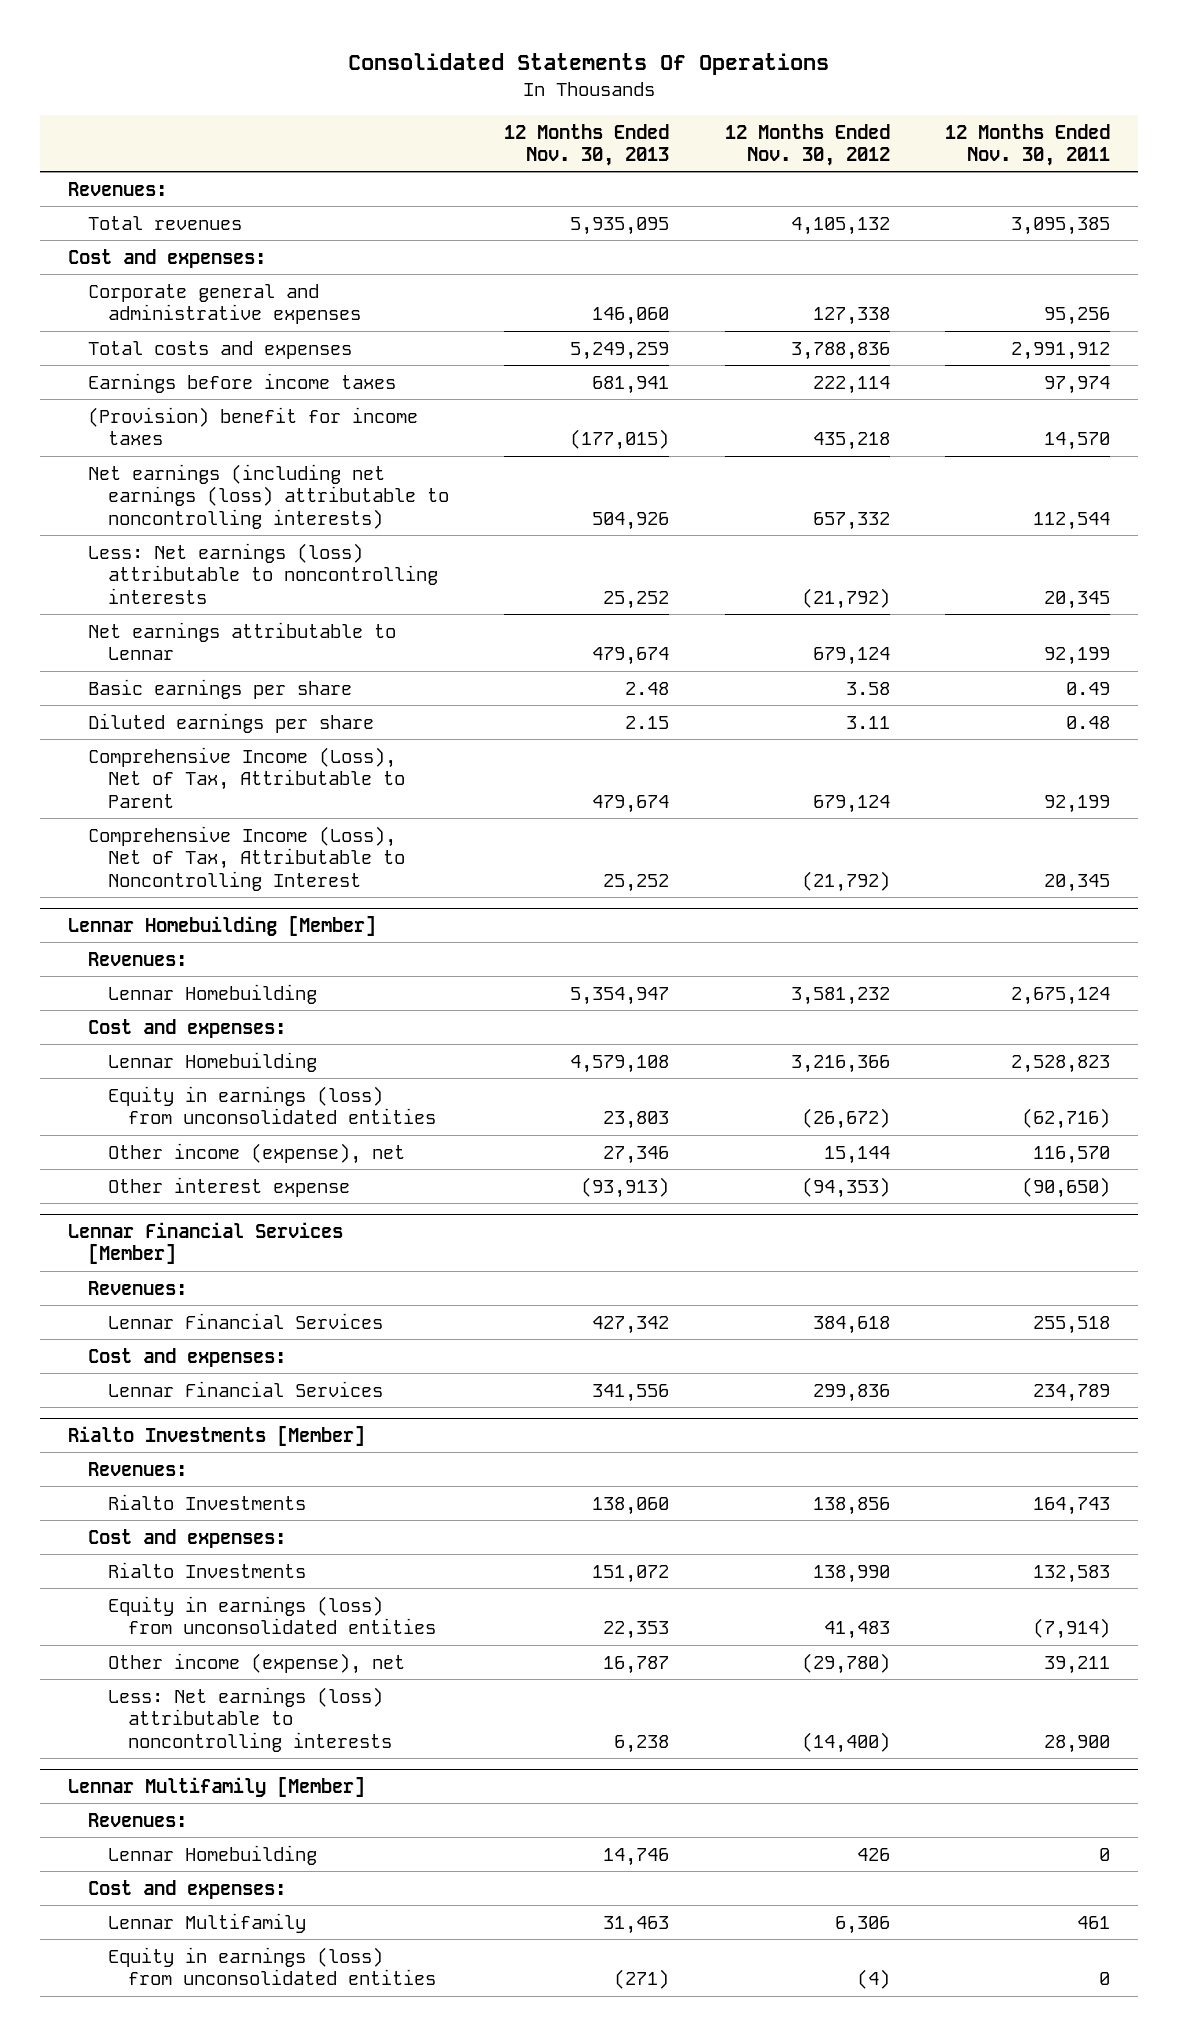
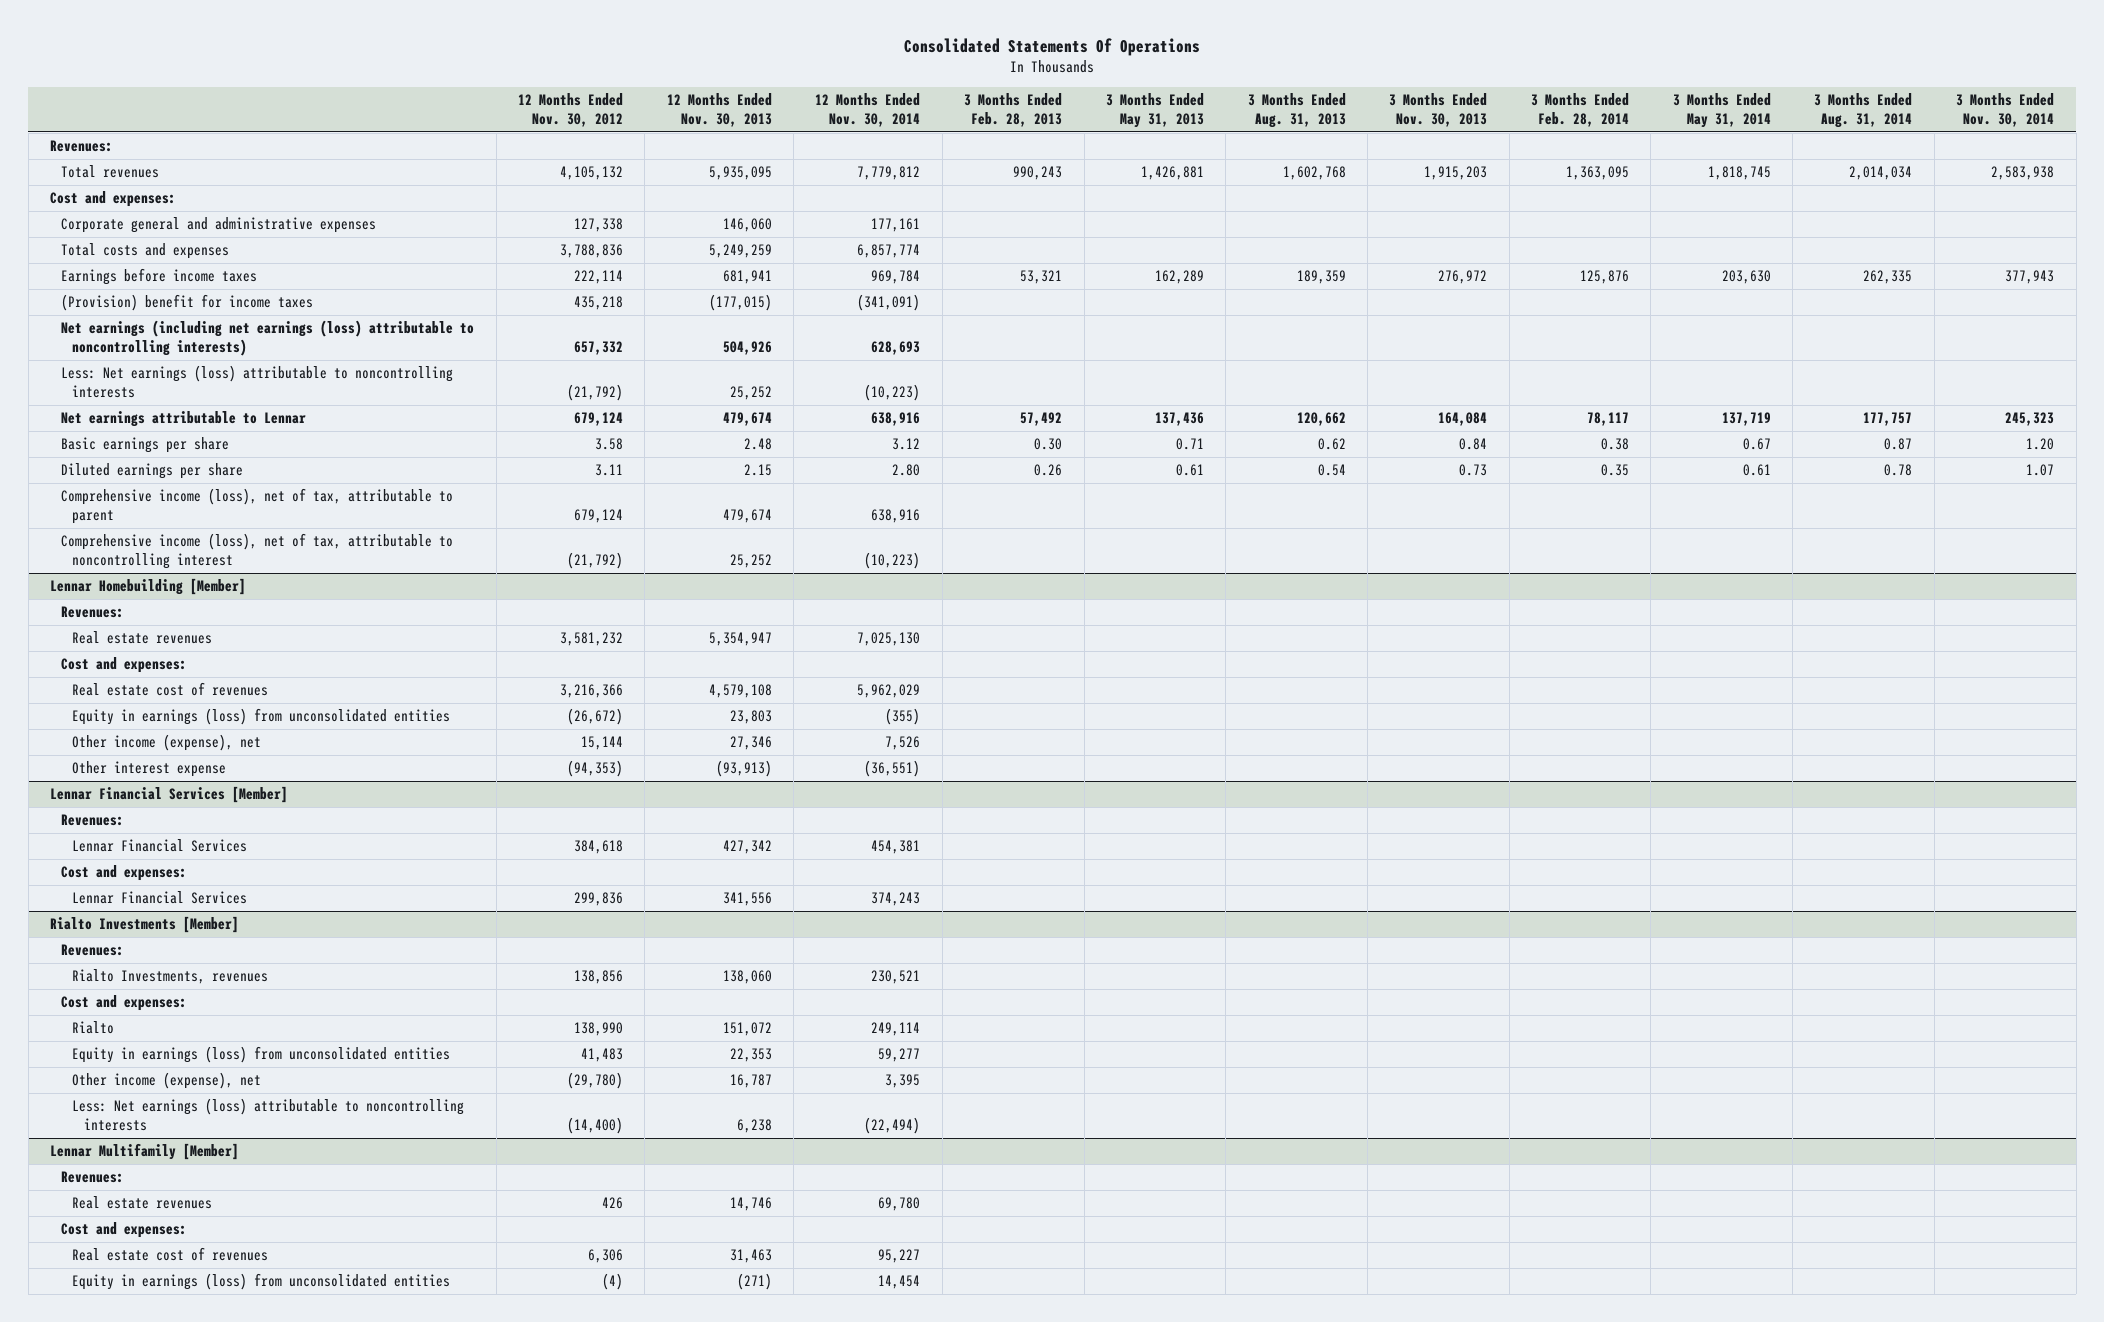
- | 12 Months Ended Nov. 30, 2013 | 12 Months Ended Nov. 30, 2012 | 12 Months Ended Nov. 30, 2011
+ | 12 Months Ended Nov. 30, 2012 | 12 Months Ended Nov. 30, 2013 | 12 Months Ended Nov. 30, 2014 | 3 Months Ended Feb. 28, 2013 | 3 Months Ended May 31, 2013 | 3 Months Ended Aug. 31, 2013 | 3 Months Ended Nov. 30, 2013 | 3 Months Ended Feb. 28, 2014 | 3 Months Ended May 31, 2014 | 3 Months Ended Aug. 31, 2014 | 3 Months Ended Nov. 30, 2014
- Comprehensive Income (Loss), Net of Tax, Attributable to Parent | 479,674 | 679,124 | 92,199
- Comprehensive Income (Loss), Net of Tax, Attributable to Noncontrolling Interest | 25,252 | (21,792) | 20,345
+ Comprehensive income (loss), net of tax, attributable to parent | 679,124 | 479,674 | 638,916 | | | | | | | |
+ Comprehensive income (loss), net of tax, attributable to noncontrolling interest | (21,792) | 25,252 | (10,223) | | | | | | | |
@ Lennar Homebuilding [Member]
- Lennar Homebuilding | 5,354,947 | 3,581,232 | 2,675,124
+ Real estate revenues | 3,581,232 | 5,354,947 | 7,025,130 | | | | | | | |
- Lennar Homebuilding | 4,579,108 | 3,216,366 | 2,528,823
+ Real estate cost of revenues | 3,216,366 | 4,579,108 | 5,962,029 | | | | | | | |
@ Rialto Investments [Member]
- Rialto Investments | 138,060 | 138,856 | 164,743
+ Rialto Investments, revenues | 138,856 | 138,060 | 230,521 | | | | | | | |
- Rialto Investments | 151,072 | 138,990 | 132,583
+ Rialto | 138,990 | 151,072 | 249,114 | | | | | | | |
@ Lennar Multifamily [Member]
- Lennar Homebuilding | 14,746 | 426 | 0
+ Real estate revenues | 426 | 14,746 | 69,780 | | | | | | | |
- Lennar Multifamily | 31,463 | 6,306 | 461
+ Real estate cost of revenues | 6,306 | 31,463 | 95,227 | | | | | | | |

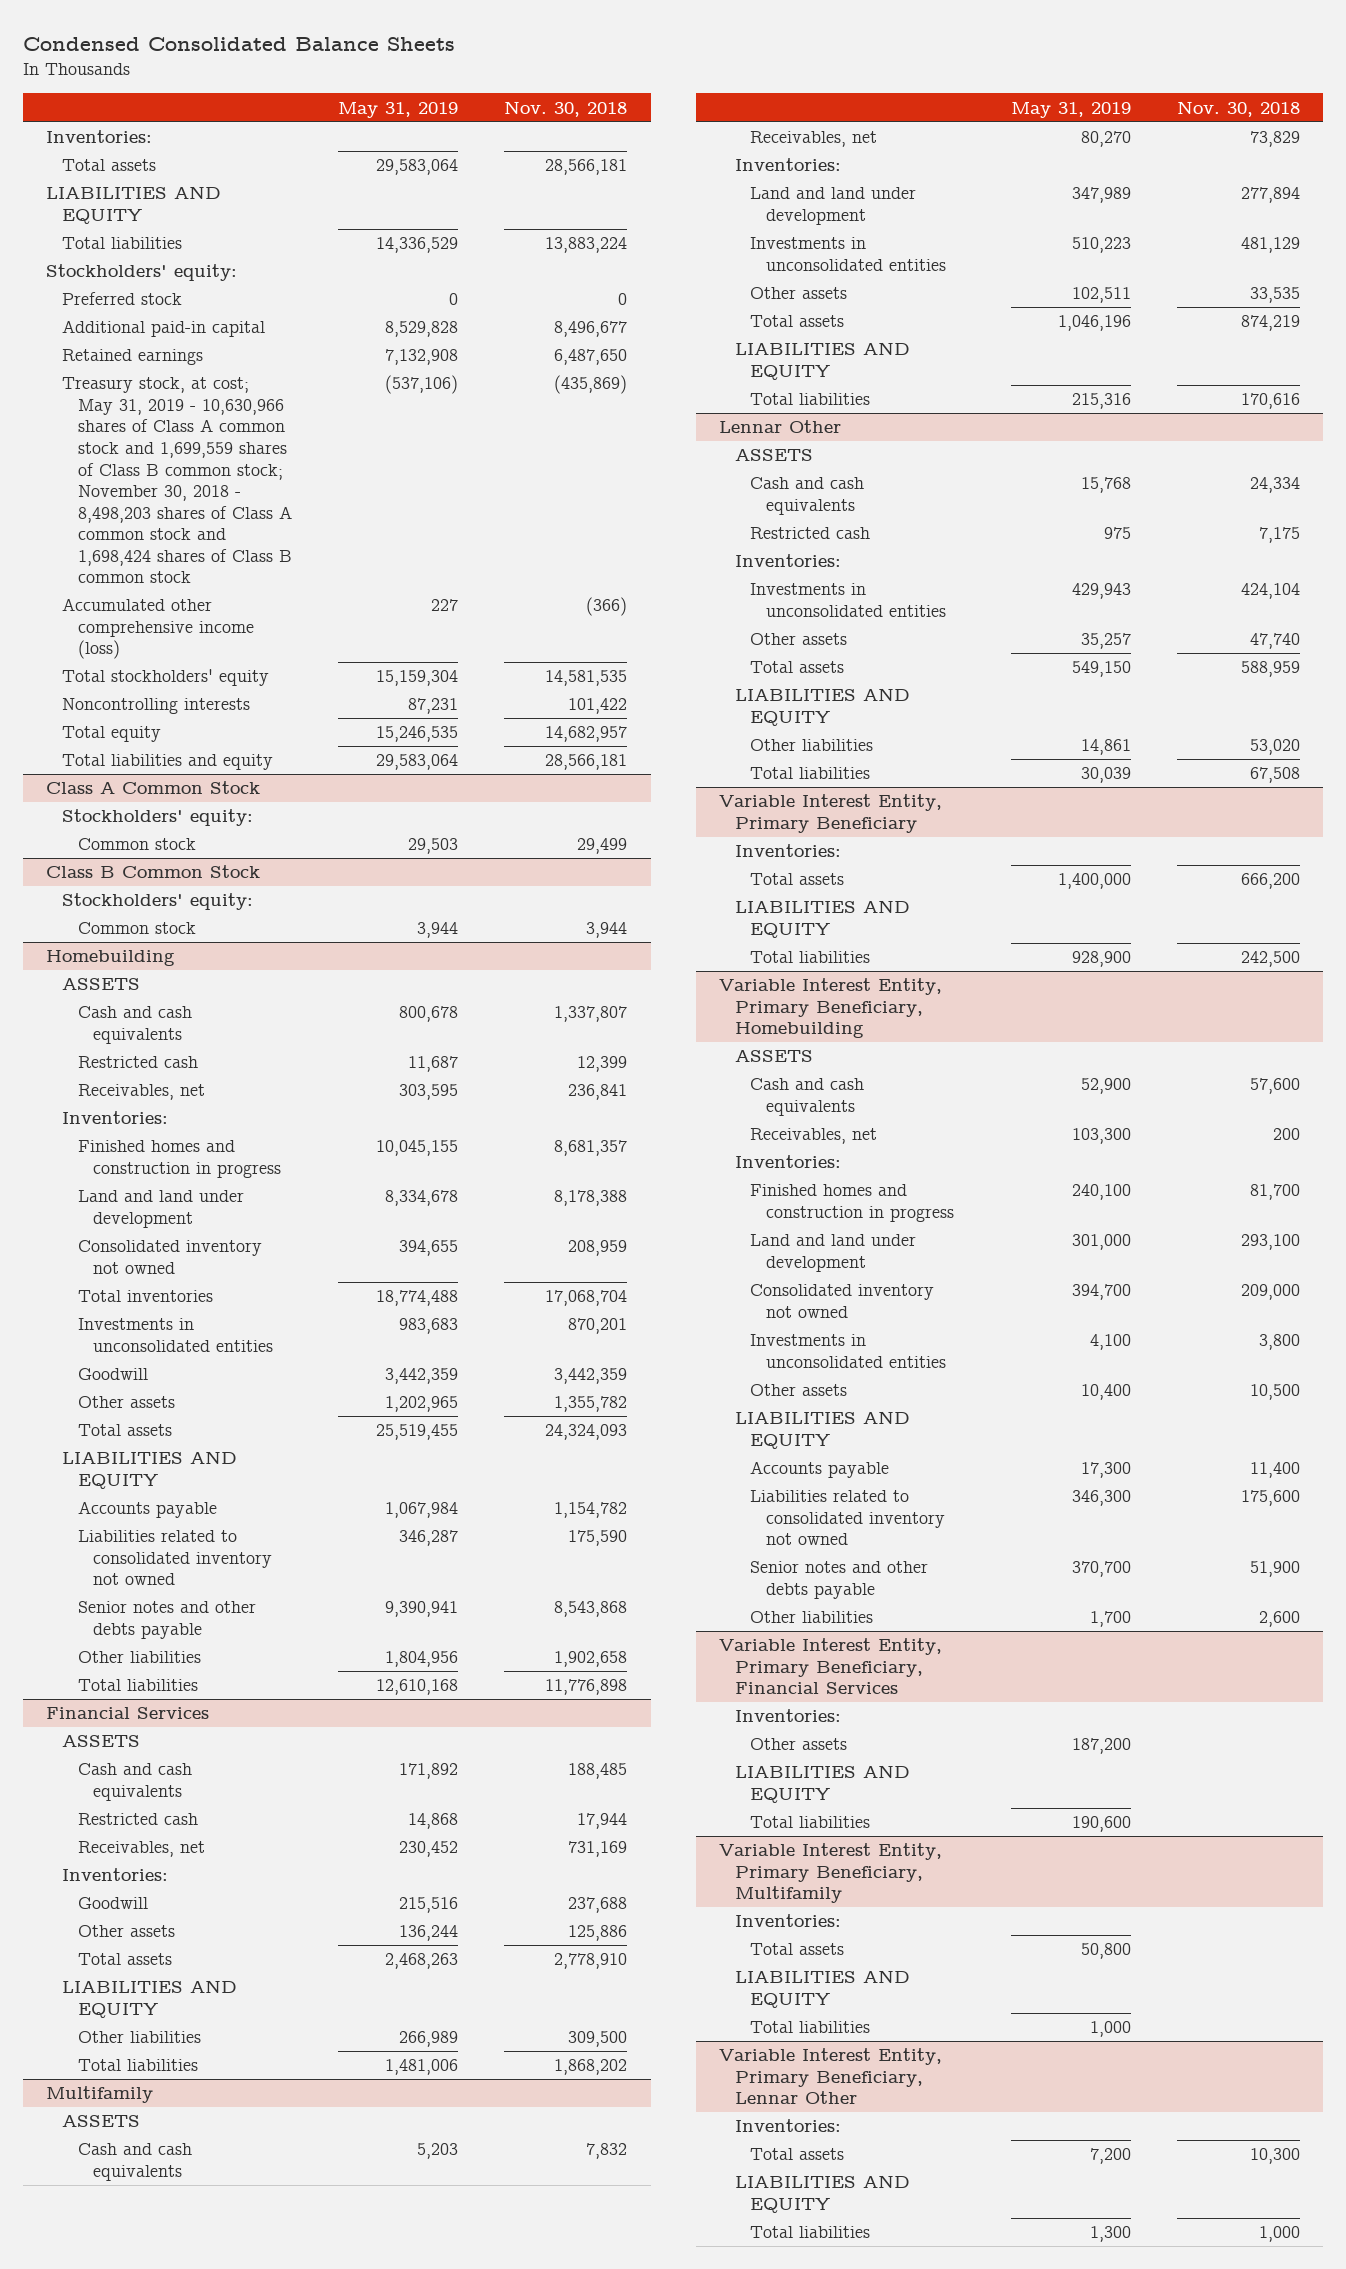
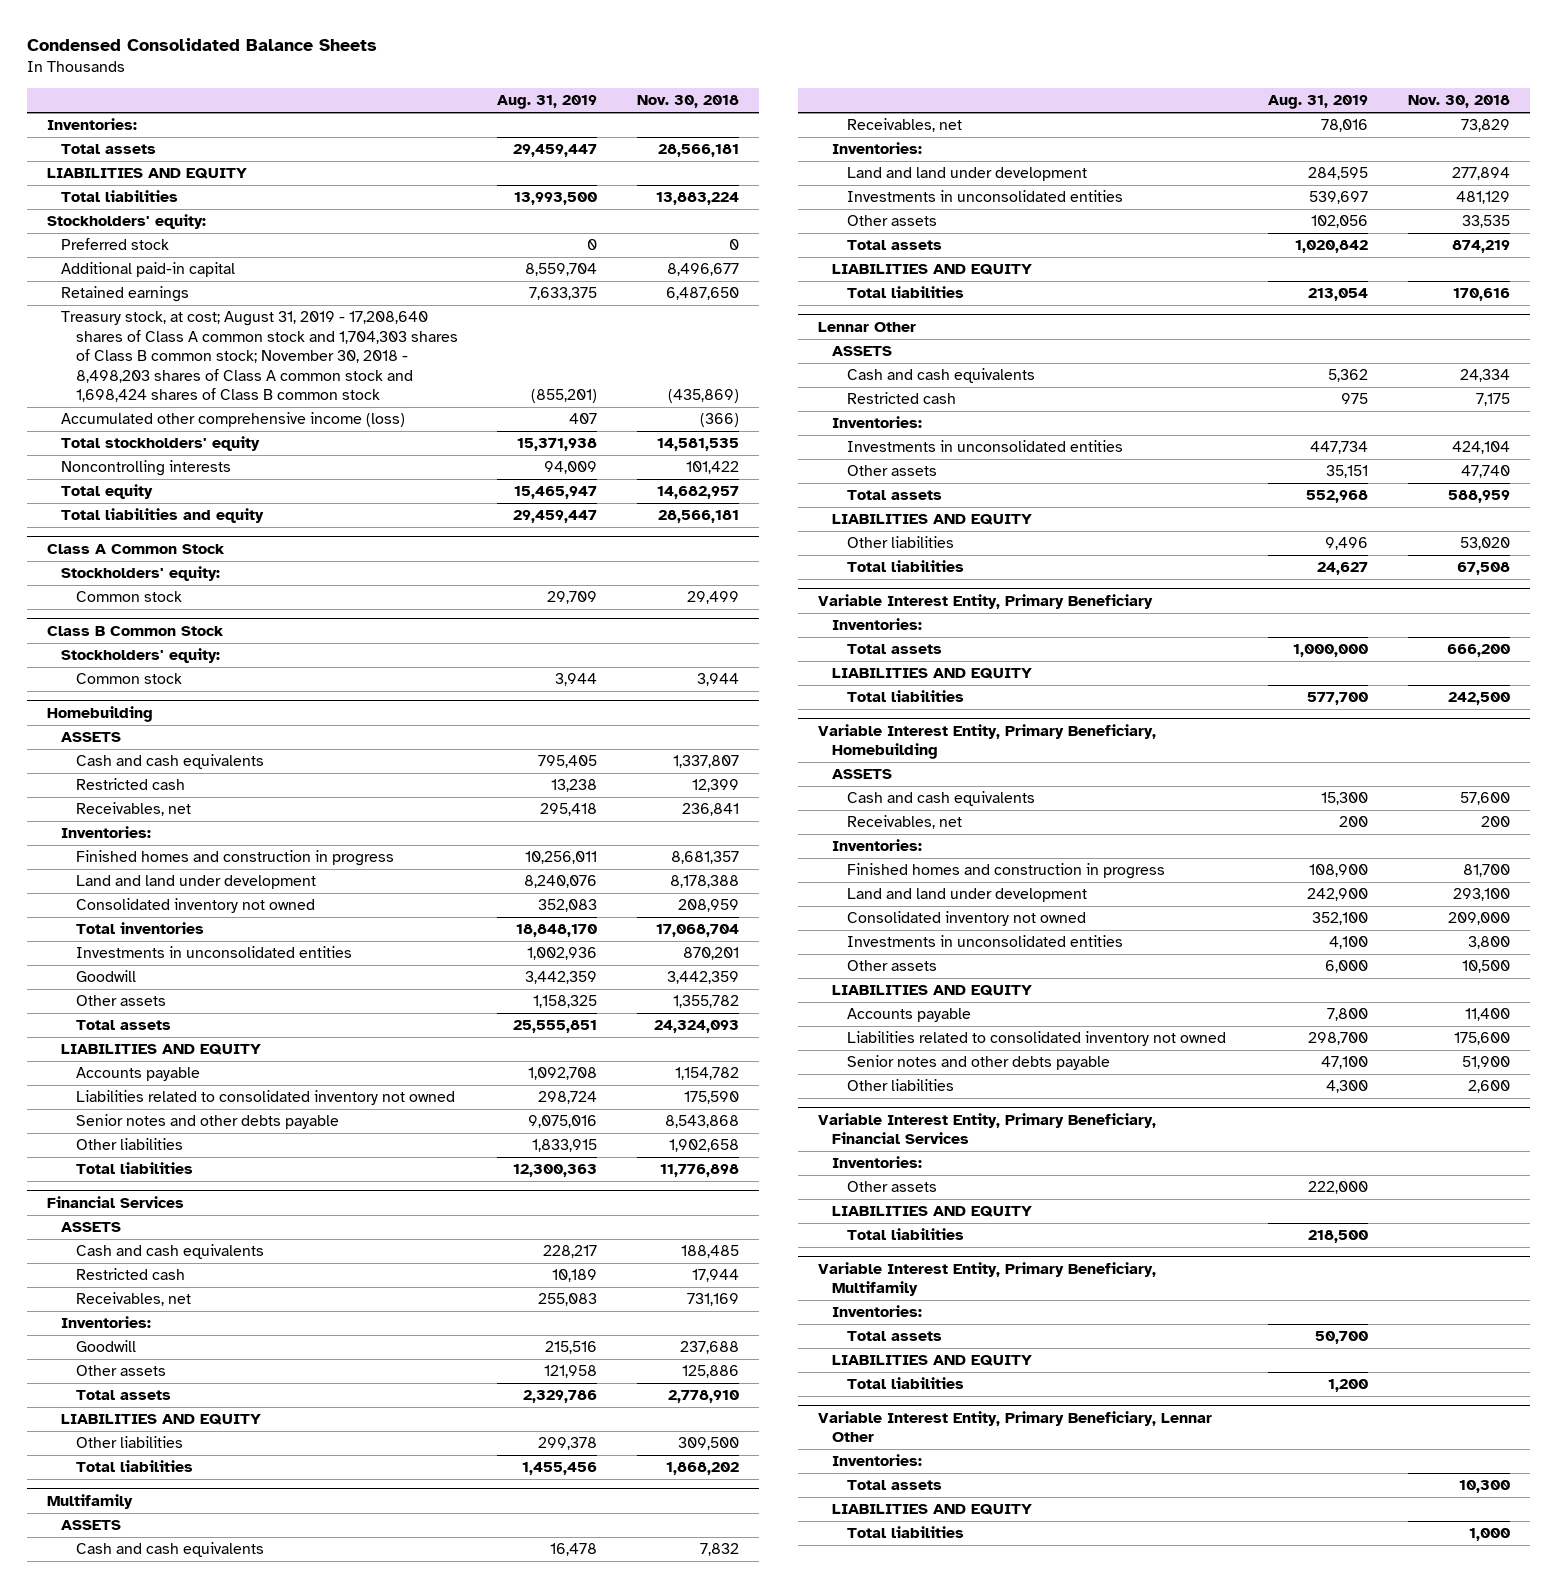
- | May 31, 2019 | Nov. 30, 2018
+ | Aug. 31, 2019 | Nov. 30, 2018
- Treasury stock, at cost; May 31, 2019 - 10,630,966 shares of Class A common stock and 1,699,559 shares of Class B common stock; November 30, 2018 - 8,498,203 shares of Class A common stock and 1,698,424 shares of Class B common stock | (537,106) | (435,869)
+ Treasury stock, at cost; August 31, 2019 - 17,208,640 shares of Class A common stock and 1,704,303 shares of Class B common stock; November 30, 2018 - 8,498,203 shares of Class A common stock and 1,698,424 shares of Class B common stock | (855,201) | (435,869)

